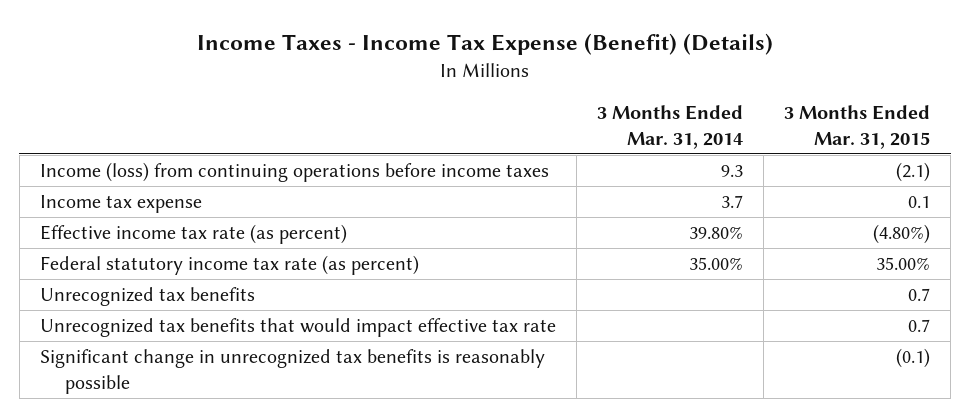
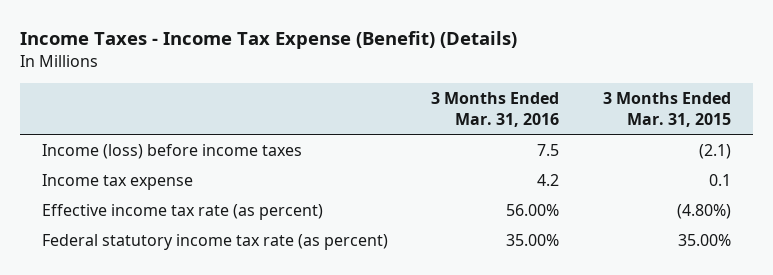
- | 3 Months Ended Mar. 31, 2014 | 3 Months Ended Mar. 31, 2015
+ | 3 Months Ended Mar. 31, 2016 | 3 Months Ended Mar. 31, 2015
- Income (loss) from continuing operations before income taxes | 9.3 | (2.1)
+ Income (loss) before income taxes | 7.5 | (2.1)
- Unrecognized tax benefits | | 0.7
- Unrecognized tax benefits that would impact effective tax rate | | 0.7
- Significant change in unrecognized tax benefits is reasonably possible | | (0.1)

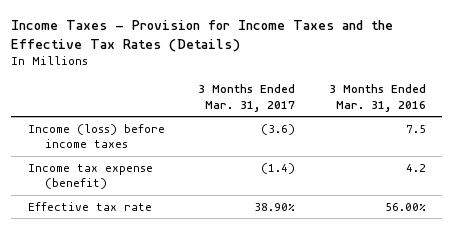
- Income Taxes - Income Tax Expense (Benefit) (Details)
+ Income Taxes - Provision for Income Taxes and the Effective Tax Rates (Details)
- | 3 Months Ended Mar. 31, 2016 | 3 Months Ended Mar. 31, 2015
+ | 3 Months Ended Mar. 31, 2017 | 3 Months Ended Mar. 31, 2016
- Income tax expense | 4.2 | 0.1
- Effective income tax rate (as percent) | 56.00% | (4.80%)
- Federal statutory income tax rate (as percent) | 35.00% | 35.00%
+ Income tax expense (benefit) | (1.4) | 4.2
+ Effective tax rate | 38.90% | 56.00%

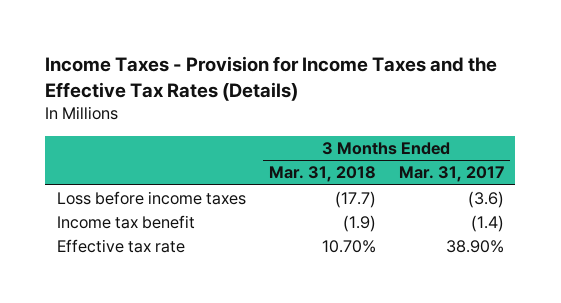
- | 3 Months Ended Mar. 31, 2017 | 3 Months Ended Mar. 31, 2016
+ | 3 Months Ended Mar. 31, 2018 | 3 Months Ended Mar. 31, 2017
- Income (loss) before income taxes | (3.6) | 7.5
- Income tax expense (benefit) | (1.4) | 4.2
+ Loss before income taxes | (17.7) | (3.6)
+ Income tax benefit | (1.9) | (1.4)

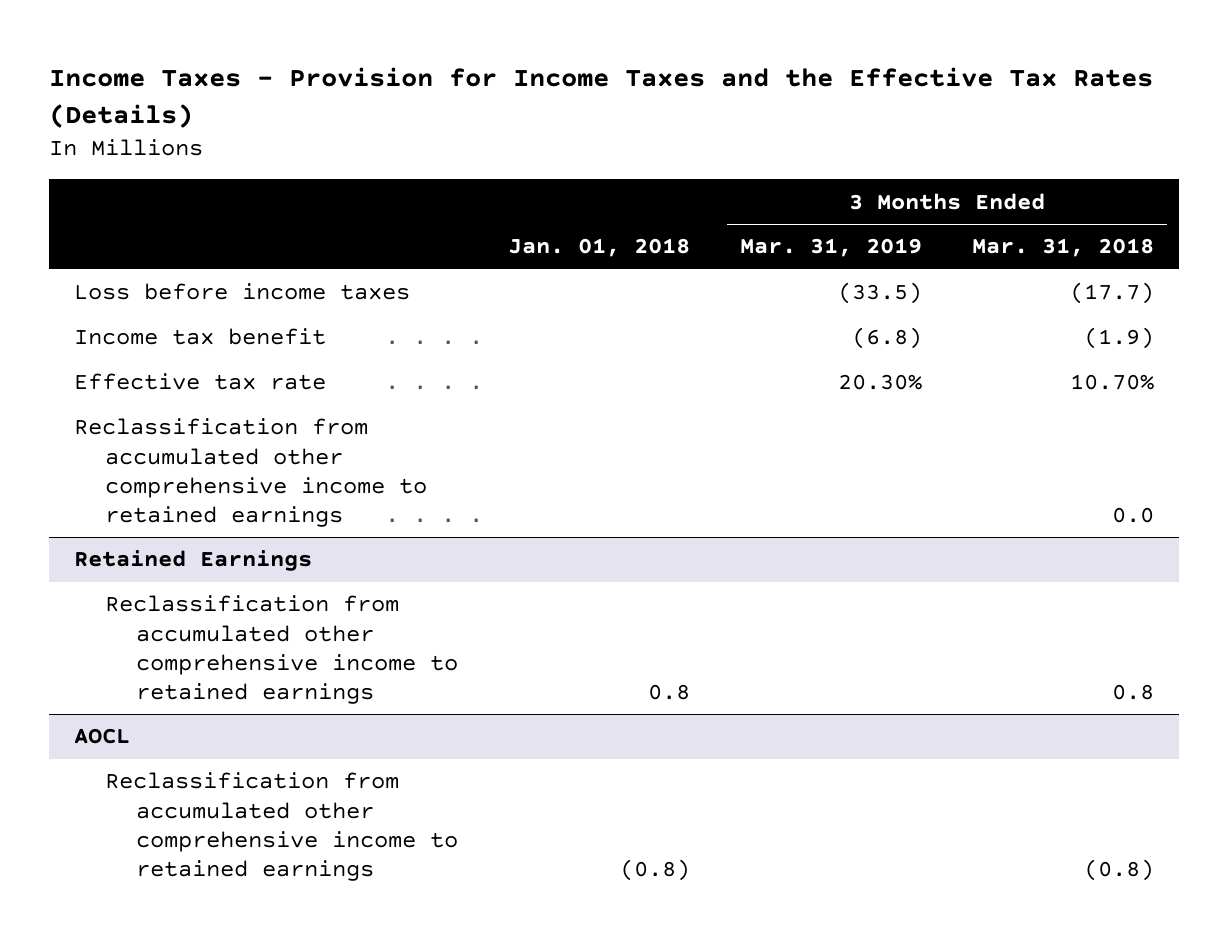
- | 3 Months Ended Mar. 31, 2018 | 3 Months Ended Mar. 31, 2017
+ | Jan. 01, 2018 | 3 Months Ended Mar. 31, 2019 | 3 Months Ended Mar. 31, 2018
+ Reclassification from accumulated other comprehensive income to retained earnings | | | 0.0
+ Retained Earnings
+ Reclassification from accumulated other comprehensive income to retained earnings | 0.8 | | 0.8
+ AOCL
+ Reclassification from accumulated other comprehensive income to retained earnings | (0.8) | | (0.8)

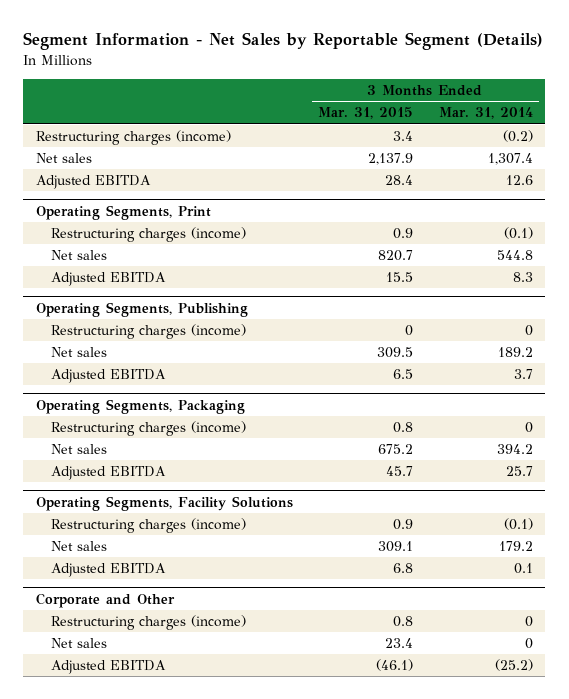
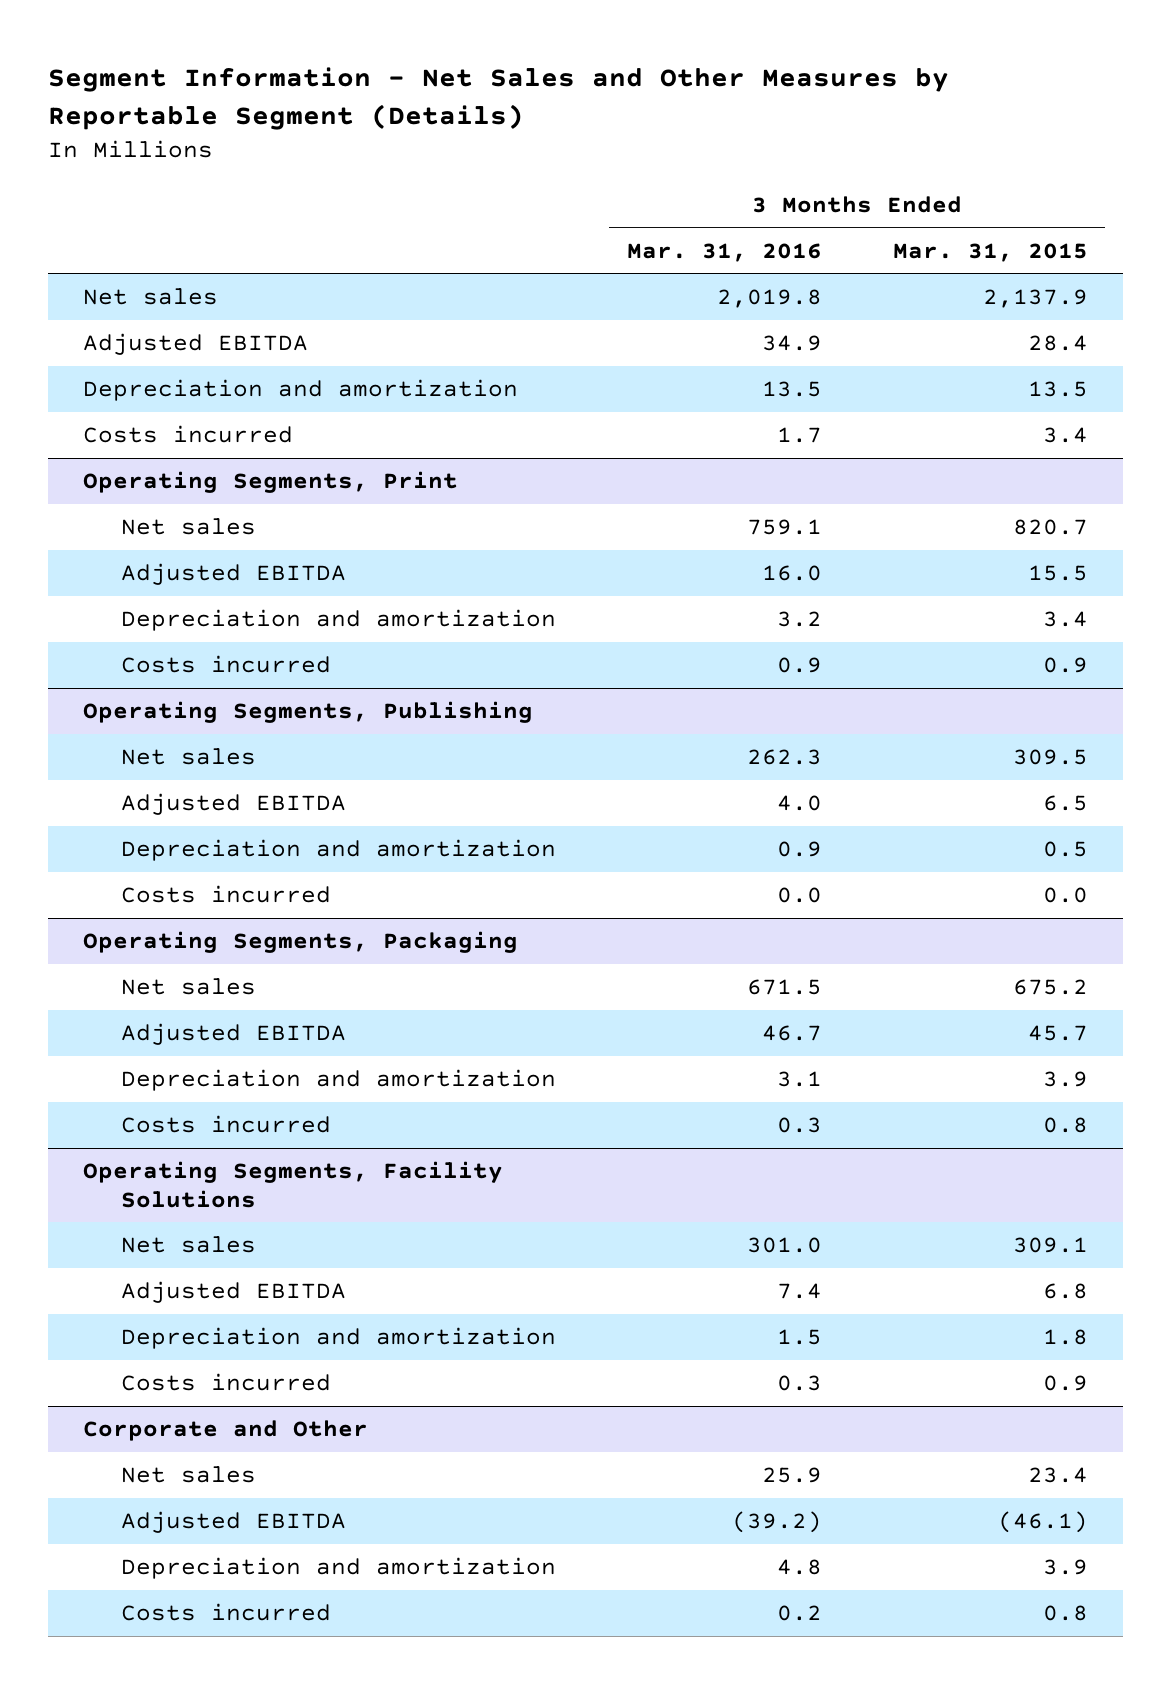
- Segment Information - Net Sales by Reportable Segment (Details)
+ Segment Information - Net Sales and Other Measures by Reportable Segment (Details)
- | 3 Months Ended Mar. 31, 2015 | 3 Months Ended Mar. 31, 2014
+ | 3 Months Ended Mar. 31, 2016 | 3 Months Ended Mar. 31, 2015
- Restructuring charges (income) | 3.4 | (0.2)
+ Depreciation and amortization | 13.5 | 13.5
+ Costs incurred | 1.7 | 3.4
@ Operating Segments, Print
- Restructuring charges (income) | 0.9 | (0.1)
+ Depreciation and amortization | 3.2 | 3.4
+ Costs incurred | 0.9 | 0.9
@ Operating Segments, Publishing
- Restructuring charges (income) | 0 | 0
+ Depreciation and amortization | 0.9 | 0.5
+ Costs incurred | 0.0 | 0.0
@ Operating Segments, Packaging
- Restructuring charges (income) | 0.8 | 0
+ Depreciation and amortization | 3.1 | 3.9
+ Costs incurred | 0.3 | 0.8
@ Operating Segments, Facility Solutions
- Restructuring charges (income) | 0.9 | (0.1)
+ Depreciation and amortization | 1.5 | 1.8
+ Costs incurred | 0.3 | 0.9
@ Corporate and Other
- Restructuring charges (income) | 0.8 | 0
+ Depreciation and amortization | 4.8 | 3.9
+ Costs incurred | 0.2 | 0.8

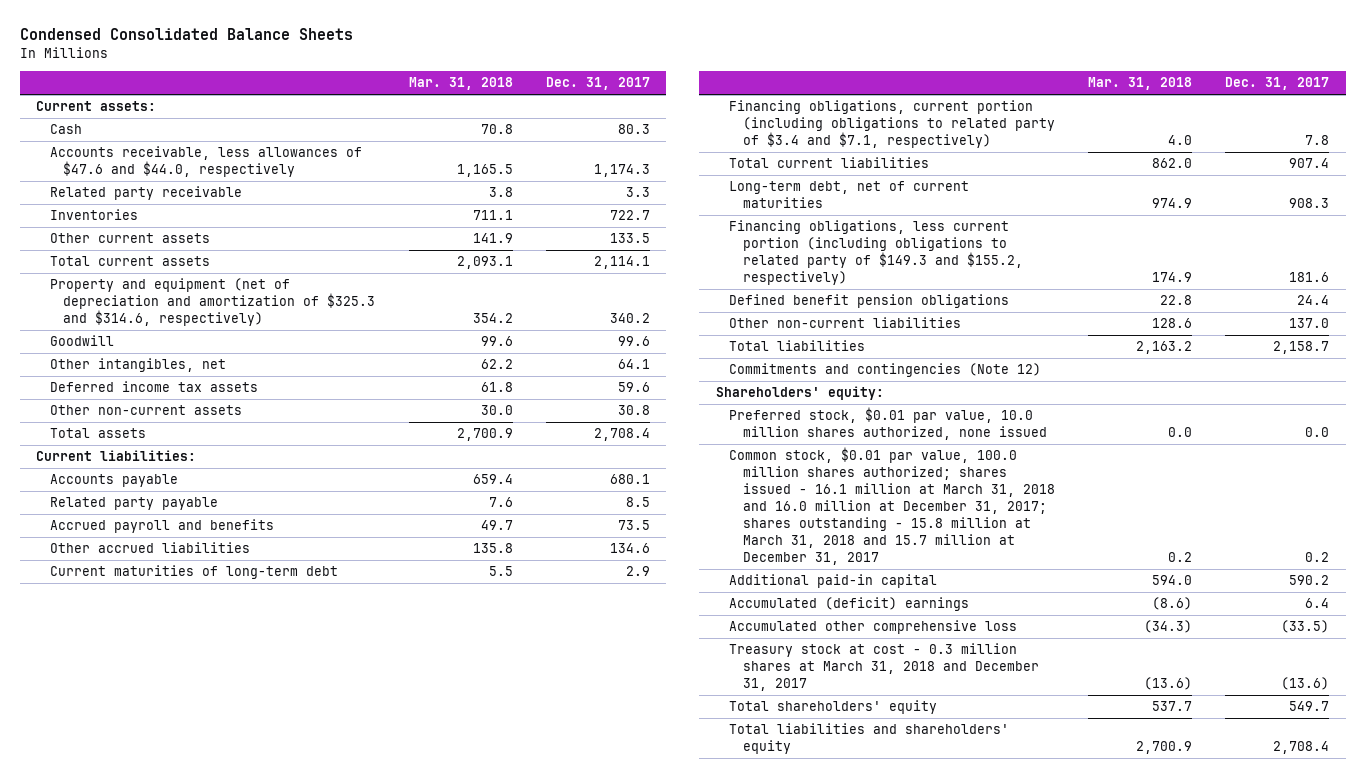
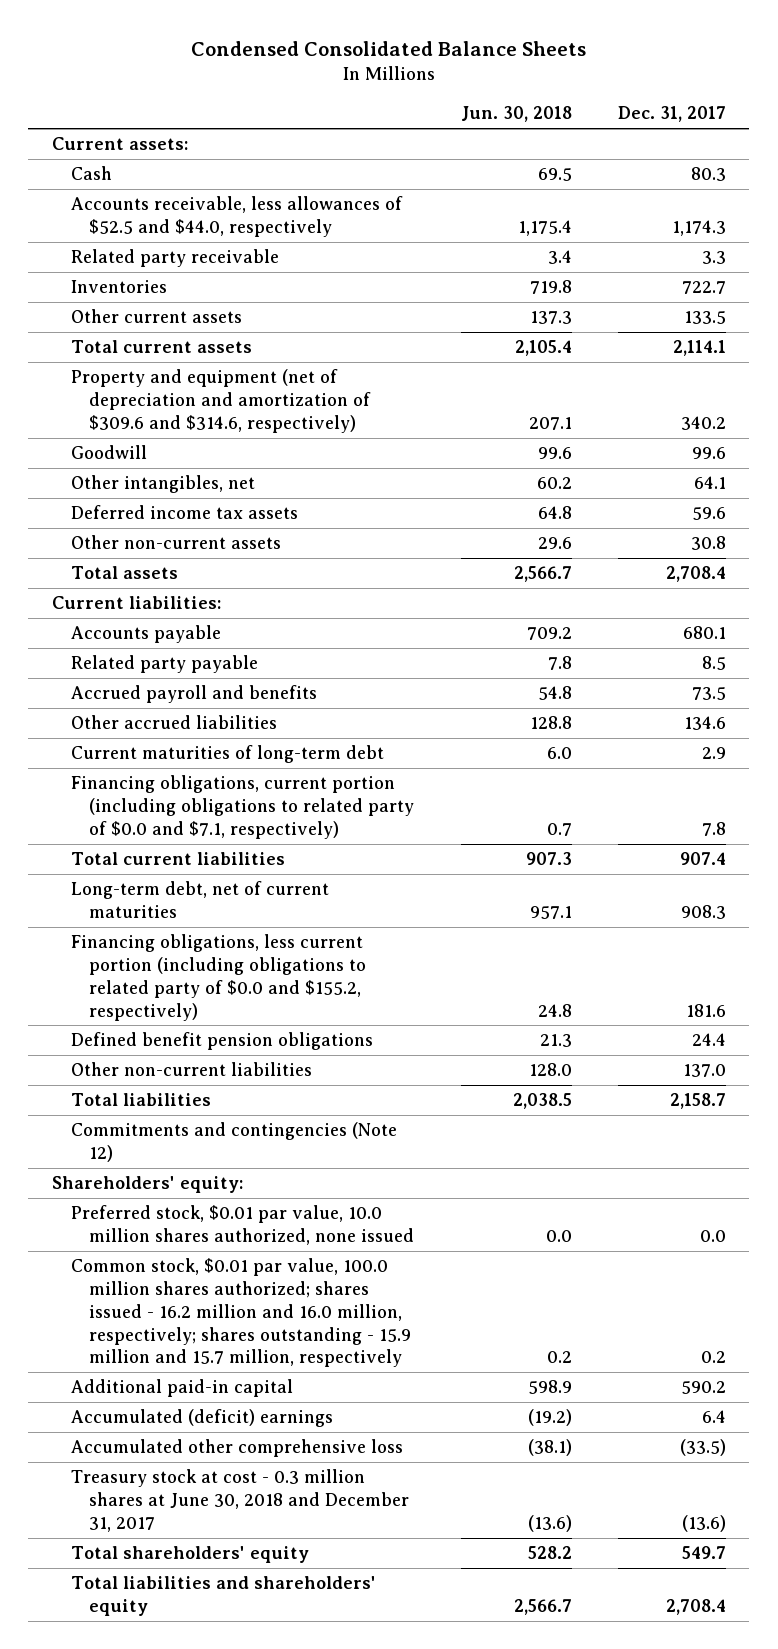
- | Mar. 31, 2018 | Dec. 31, 2017
+ | Jun. 30, 2018 | Dec. 31, 2017
- Accounts receivable, less allowances of $47.6 and $44.0, respectively | 1,165.5 | 1,174.3
+ Accounts receivable, less allowances of $52.5 and $44.0, respectively | 1,175.4 | 1,174.3
- Property and equipment (net of depreciation and amortization of $325.3 and $314.6, respectively) | 354.2 | 340.2
+ Property and equipment (net of depreciation and amortization of $309.6 and $314.6, respectively) | 207.1 | 340.2
- Financing obligations, current portion (including obligations to related party of $3.4 and $7.1, respectively) | 4.0 | 7.8
+ Financing obligations, current portion (including obligations to related party of $0.0 and $7.1, respectively) | 0.7 | 7.8
- Financing obligations, less current portion (including obligations to related party of $149.3 and $155.2, respectively) | 174.9 | 181.6
+ Financing obligations, less current portion (including obligations to related party of $0.0 and $155.2, respectively) | 24.8 | 181.6
- Common stock, $0.01 par value, 100.0 million shares authorized; shares issued - 16.1 million at March 31, 2018 and 16.0 million at December 31, 2017; shares outstanding - 15.8 million at March 31, 2018 and 15.7 million at December 31, 2017 | 0.2 | 0.2
+ Common stock, $0.01 par value, 100.0 million shares authorized; shares issued - 16.2 million and 16.0 million, respectively; shares outstanding - 15.9 million and 15.7 million, respectively | 0.2 | 0.2
- Treasury stock at cost - 0.3 million shares at March 31, 2018 and December 31, 2017 | (13.6) | (13.6)
+ Treasury stock at cost - 0.3 million shares at June 30, 2018 and December 31, 2017 | (13.6) | (13.6)

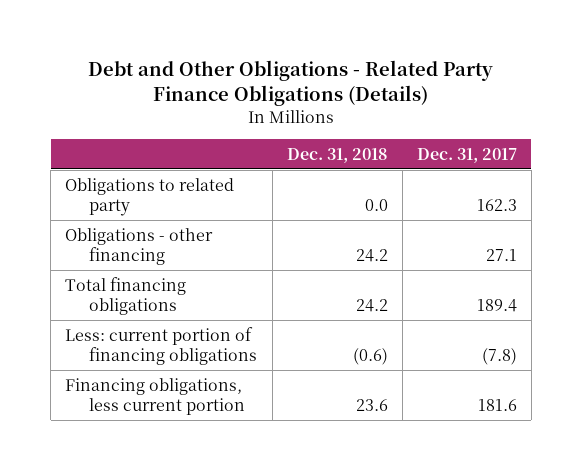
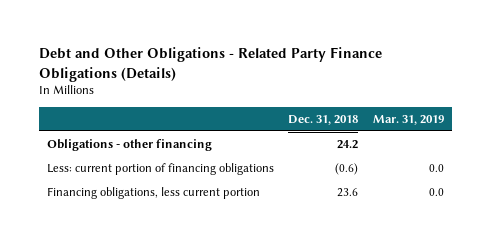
- | Dec. 31, 2018 | Dec. 31, 2017
+ | Dec. 31, 2018 | Mar. 31, 2019
- Obligations to related party | 0.0 | 162.3
- Total financing obligations | 24.2 | 189.4

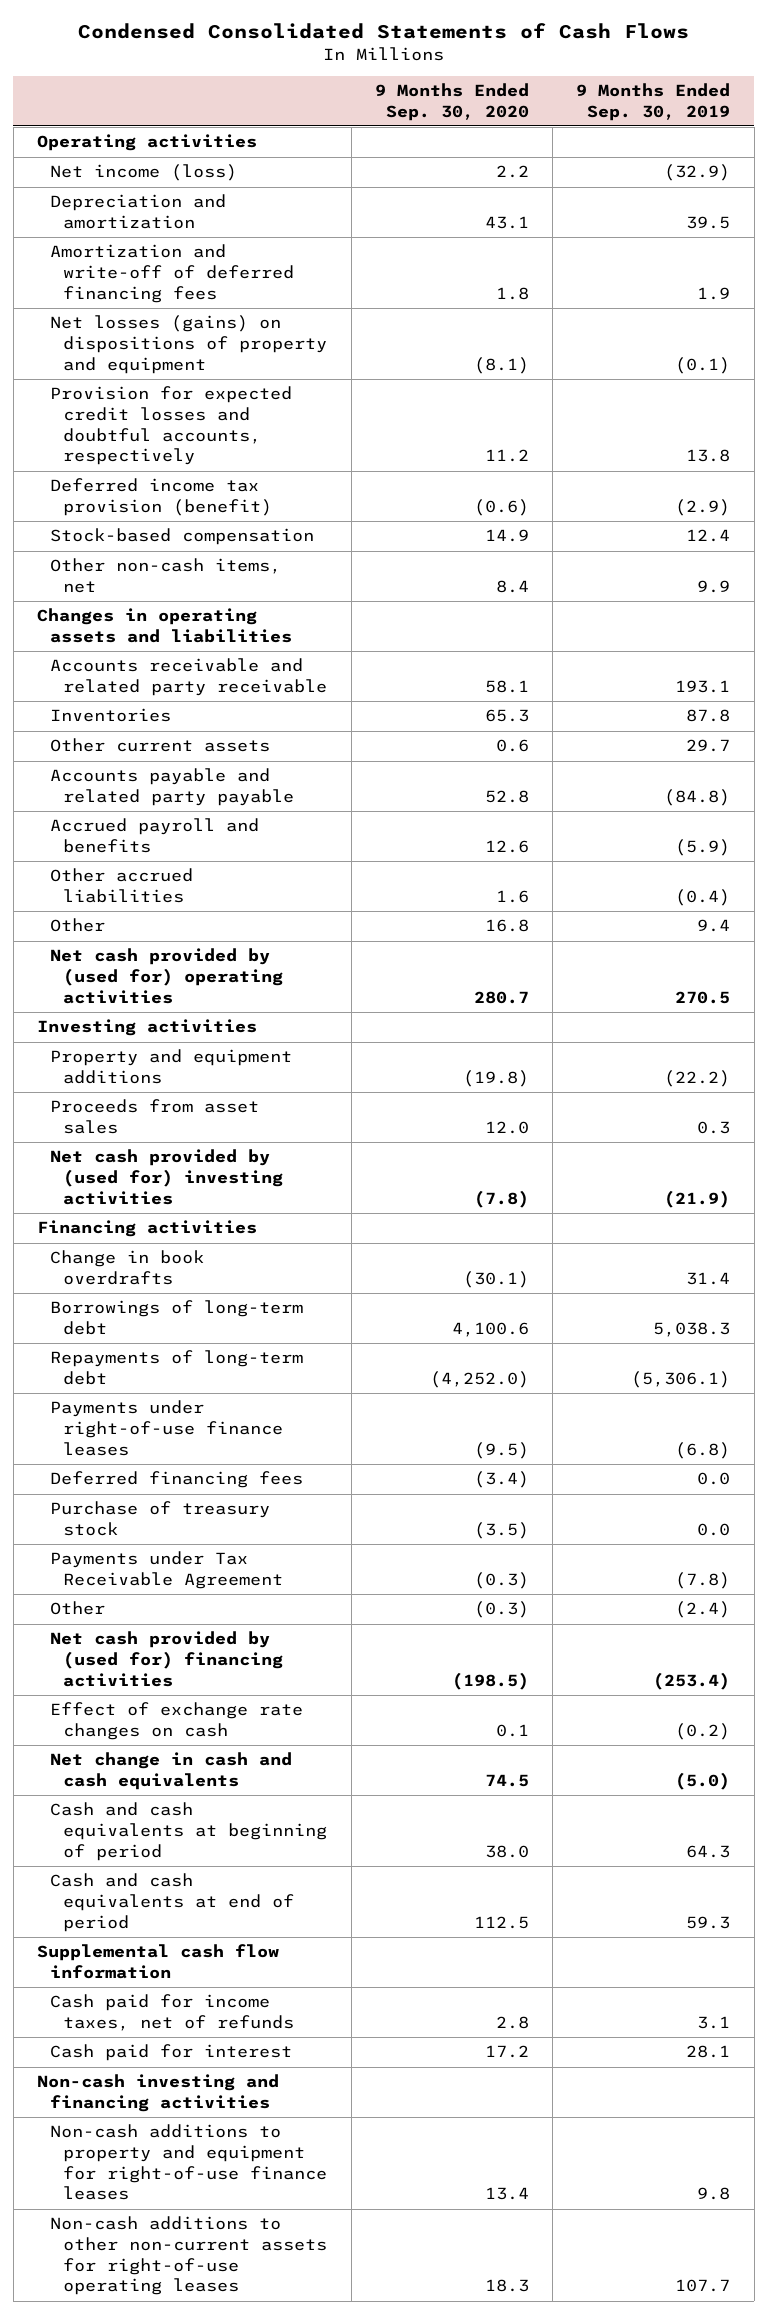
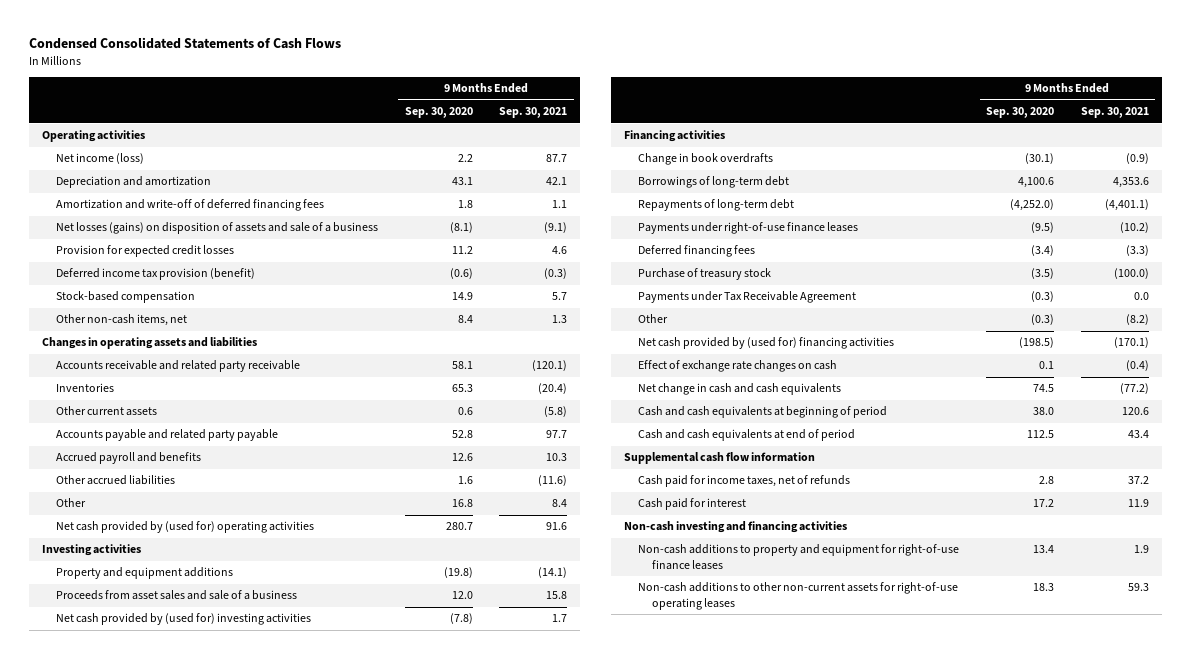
- | 9 Months Ended Sep. 30, 2020 | 9 Months Ended Sep. 30, 2019
+ | 9 Months Ended Sep. 30, 2020 | 9 Months Ended Sep. 30, 2021
- Net losses (gains) on dispositions of property and equipment | (8.1) | (0.1)
- Provision for expected credit losses and doubtful accounts, respectively | 11.2 | 13.8
+ Net losses (gains) on disposition of assets and sale of a business | (8.1) | (9.1)
+ Provision for expected credit losses | 11.2 | 4.6
- Proceeds from asset sales | 12.0 | 0.3
+ Proceeds from asset sales and sale of a business | 12.0 | 15.8

